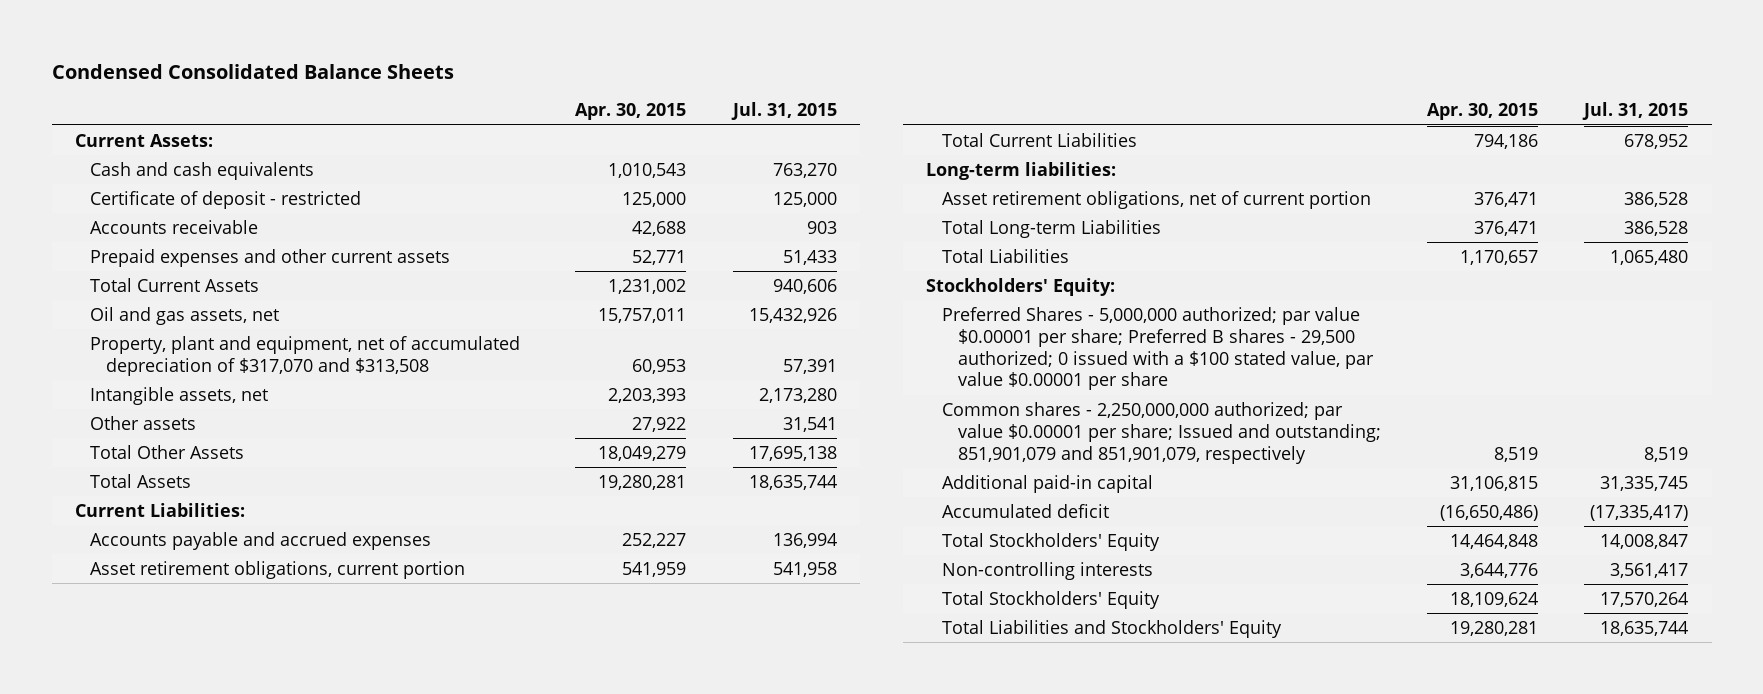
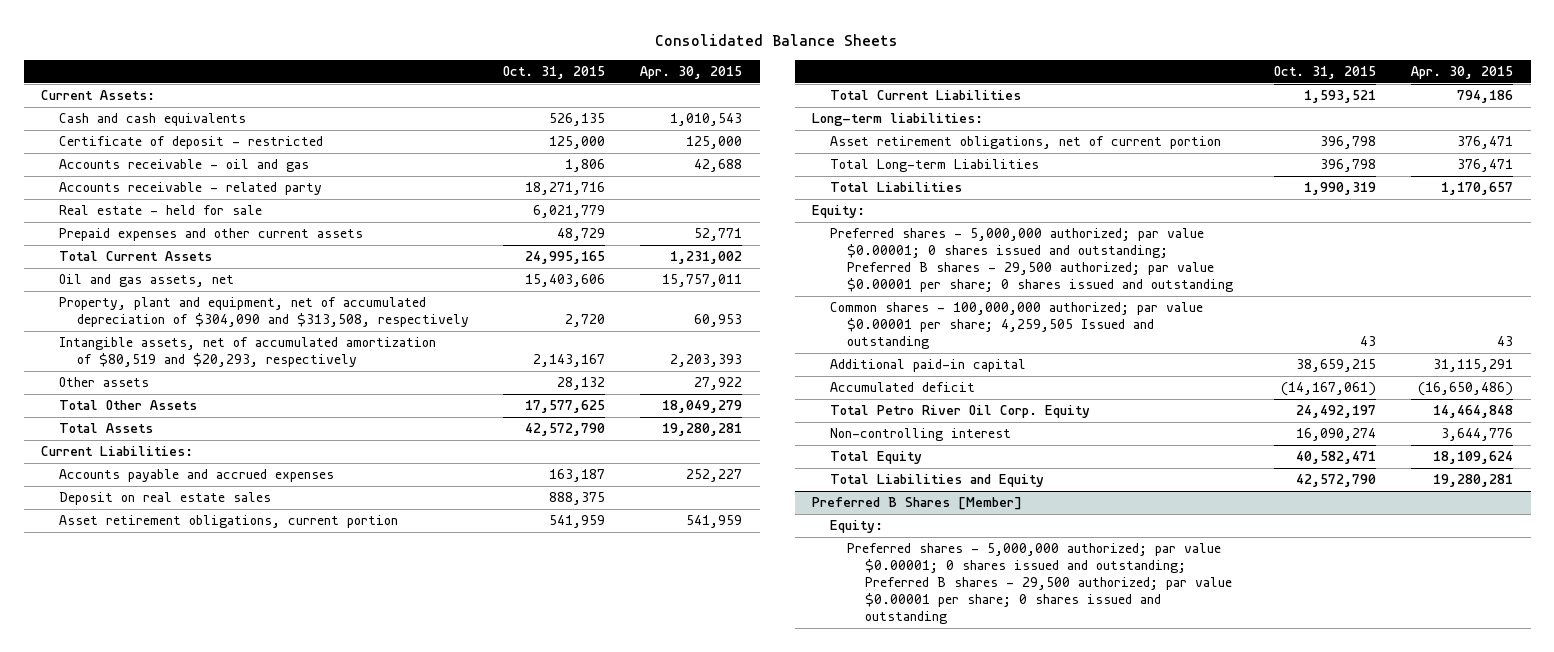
- Condensed Consolidated Balance Sheets
+ Consolidated Balance Sheets
- | Apr. 30, 2015 | Jul. 31, 2015
+ | Oct. 31, 2015 | Apr. 30, 2015
- Accounts receivable | 42,688 | 903
+ Accounts receivable - oil and gas | 1,806 | 42,688
+ Accounts receivable - related party | 18,271,716 |
+ Real estate - held for sale | 6,021,779 |
- Property, plant and equipment, net of accumulated depreciation of $317,070 and $313,508 | 60,953 | 57,391
- Intangible assets, net | 2,203,393 | 2,173,280
+ Property, plant and equipment, net of accumulated depreciation of $304,090 and $313,508, respectively | 2,720 | 60,953
+ Intangible assets, net of accumulated amortization of $80,519 and $20,293, respectively | 2,143,167 | 2,203,393
+ Deposit on real estate sales | 888,375 |
- Stockholders' Equity:
- Preferred Shares - 5,000,000 authorized; par value $0.00001 per share; Preferred B shares - 29,500 authorized; 0 issued with a $100 stated value, par value $0.00001 per share
- Common shares - 2,250,000,000 authorized; par value $0.00001 per share; Issued and outstanding; 851,901,079 and 851,901,079, respectively | 8,519 | 8,519
- Additional paid-in capital | 31,106,815 | 31,335,745
+ Equity:
+ Preferred shares - 5,000,000 authorized; par value $0.00001; 0 shares issued and outstanding; Preferred B shares - 29,500 authorized; par value $0.00001 per share; 0 shares issued and outstanding
+ Common shares - 100,000,000 authorized; par value $0.00001 per share; 4,259,505 Issued and outstanding | 43 | 43
+ Additional paid-in capital | 38,659,215 | 31,115,291
- Total Stockholders' Equity | 14,464,848 | 14,008,847
- Non-controlling interests | 3,644,776 | 3,561,417
- Total Stockholders' Equity | 18,109,624 | 17,570,264
- Total Liabilities and Stockholders' Equity | 19,280,281 | 18,635,744
+ Total Petro River Oil Corp. Equity | 24,492,197 | 14,464,848
+ Non-controlling interest | 16,090,274 | 3,644,776
+ Total Equity | 40,582,471 | 18,109,624
+ Total Liabilities and Equity | 42,572,790 | 19,280,281
+ Preferred B Shares [Member]
+ Equity:
+ Preferred shares - 5,000,000 authorized; par value $0.00001; 0 shares issued and outstanding; Preferred B shares - 29,500 authorized; par value $0.00001 per share; 0 shares issued and outstanding

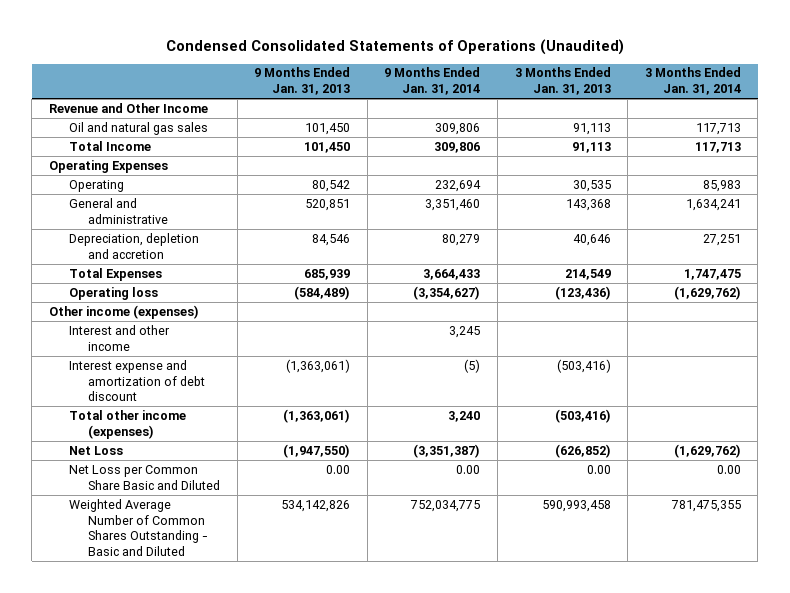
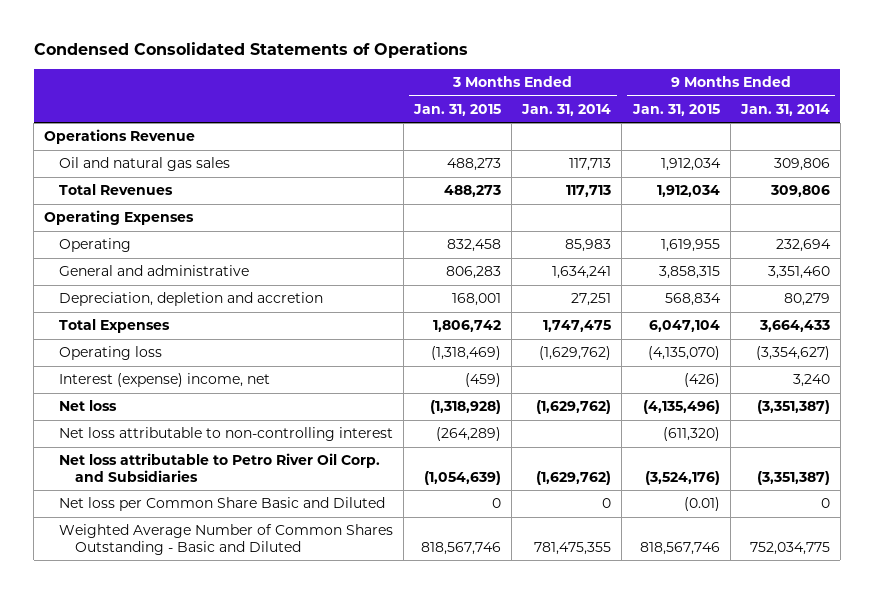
- Condensed Consolidated Statements of Operations (Unaudited)
+ Condensed Consolidated Statements of Operations
- | 9 Months Ended Jan. 31, 2013 | 9 Months Ended Jan. 31, 2014 | 3 Months Ended Jan. 31, 2013 | 3 Months Ended Jan. 31, 2014
+ | 3 Months Ended Jan. 31, 2015 | 3 Months Ended Jan. 31, 2014 | 9 Months Ended Jan. 31, 2015 | 9 Months Ended Jan. 31, 2014
- Revenue and Other Income
+ Operations Revenue
- Total Income | 101,450 | 309,806 | 91,113 | 117,713
+ Total Revenues | 488,273 | 117,713 | 1,912,034 | 309,806
- Other income (expenses)
- Interest and other income | | 3,245 | |
- Interest expense and amortization of debt discount | (1,363,061) | (5) | (503,416) |
- Total other income (expenses) | (1,363,061) | 3,240 | (503,416) |
- Net Loss | (1,947,550) | (3,351,387) | (626,852) | (1,629,762)
- Net Loss per Common Share Basic and Diluted | 0.00 | 0.00 | 0.00 | 0.00
+ Interest (expense) income, net | (459) | | (426) | 3,240
+ Net loss | (1,318,928) | (1,629,762) | (4,135,496) | (3,351,387)
+ Net loss attributable to non-controlling interest | (264,289) | | (611,320) |
+ Net loss attributable to Petro River Oil Corp. and Subsidiaries | (1,054,639) | (1,629,762) | (3,524,176) | (3,351,387)
+ Net loss per Common Share Basic and Diluted | 0 | 0 | (0.01) | 0

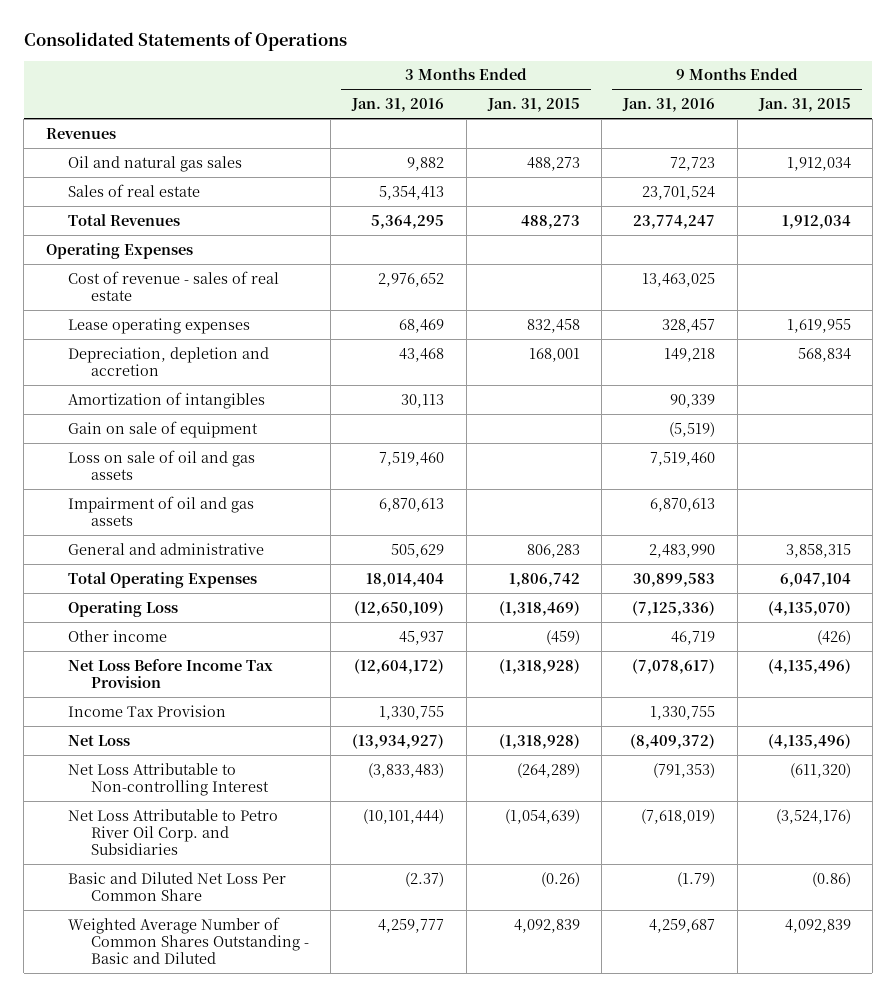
- Condensed Consolidated Statements of Operations
+ Consolidated Statements of Operations
- | 3 Months Ended Jan. 31, 2015 | 3 Months Ended Jan. 31, 2014 | 9 Months Ended Jan. 31, 2015 | 9 Months Ended Jan. 31, 2014
+ | 3 Months Ended Jan. 31, 2016 | 3 Months Ended Jan. 31, 2015 | 9 Months Ended Jan. 31, 2016 | 9 Months Ended Jan. 31, 2015
- Operations Revenue
+ Revenues
+ Sales of real estate | 5,354,413 | | 23,701,524 |
- Operating | 832,458 | 85,983 | 1,619,955 | 232,694
+ Cost of revenue - sales of real estate | 2,976,652 | | 13,463,025 |
+ Lease operating expenses | 68,469 | 832,458 | 328,457 | 1,619,955
- Total Expenses | 1,806,742 | 1,747,475 | 6,047,104 | 3,664,433
- Operating loss | (1,318,469) | (1,629,762) | (4,135,070) | (3,354,627)
- Interest (expense) income, net | (459) | | (426) | 3,240
- Net loss | (1,318,928) | (1,629,762) | (4,135,496) | (3,351,387)
- Net loss attributable to non-controlling interest | (264,289) | | (611,320) |
- Net loss attributable to Petro River Oil Corp. and Subsidiaries | (1,054,639) | (1,629,762) | (3,524,176) | (3,351,387)
- Net loss per Common Share Basic and Diluted | 0 | 0 | (0.01) | 0
- Weighted Average Number of Common Shares Outstanding - Basic and Diluted | 818,567,746 | 781,475,355 | 818,567,746 | 752,034,775
+ Amortization of intangibles | 30,113 | | 90,339 |
+ Gain on sale of equipment | | | (5,519) |
+ Loss on sale of oil and gas assets | 7,519,460 | | 7,519,460 |
+ Impairment of oil and gas assets | 6,870,613 | | 6,870,613 |
moved down: General and administrative | 505,629 | 806,283 | 2,483,990 | 3,858,315
+ Total Operating Expenses | 18,014,404 | 1,806,742 | 30,899,583 | 6,047,104
+ Operating Loss | (12,650,109) | (1,318,469) | (7,125,336) | (4,135,070)
+ Other income | 45,937 | (459) | 46,719 | (426)
+ Net Loss Before Income Tax Provision | (12,604,172) | (1,318,928) | (7,078,617) | (4,135,496)
+ Income Tax Provision | 1,330,755 | | 1,330,755 |
+ Net Loss | (13,934,927) | (1,318,928) | (8,409,372) | (4,135,496)
+ Net Loss Attributable to Non-controlling Interest | (3,833,483) | (264,289) | (791,353) | (611,320)
+ Net Loss Attributable to Petro River Oil Corp. and Subsidiaries | (10,101,444) | (1,054,639) | (7,618,019) | (3,524,176)
+ Basic and Diluted Net Loss Per Common Share | (2.37) | (0.26) | (1.79) | (0.86)
+ Weighted Average Number of Common Shares Outstanding - Basic and Diluted | 4,259,777 | 4,092,839 | 4,259,687 | 4,092,839

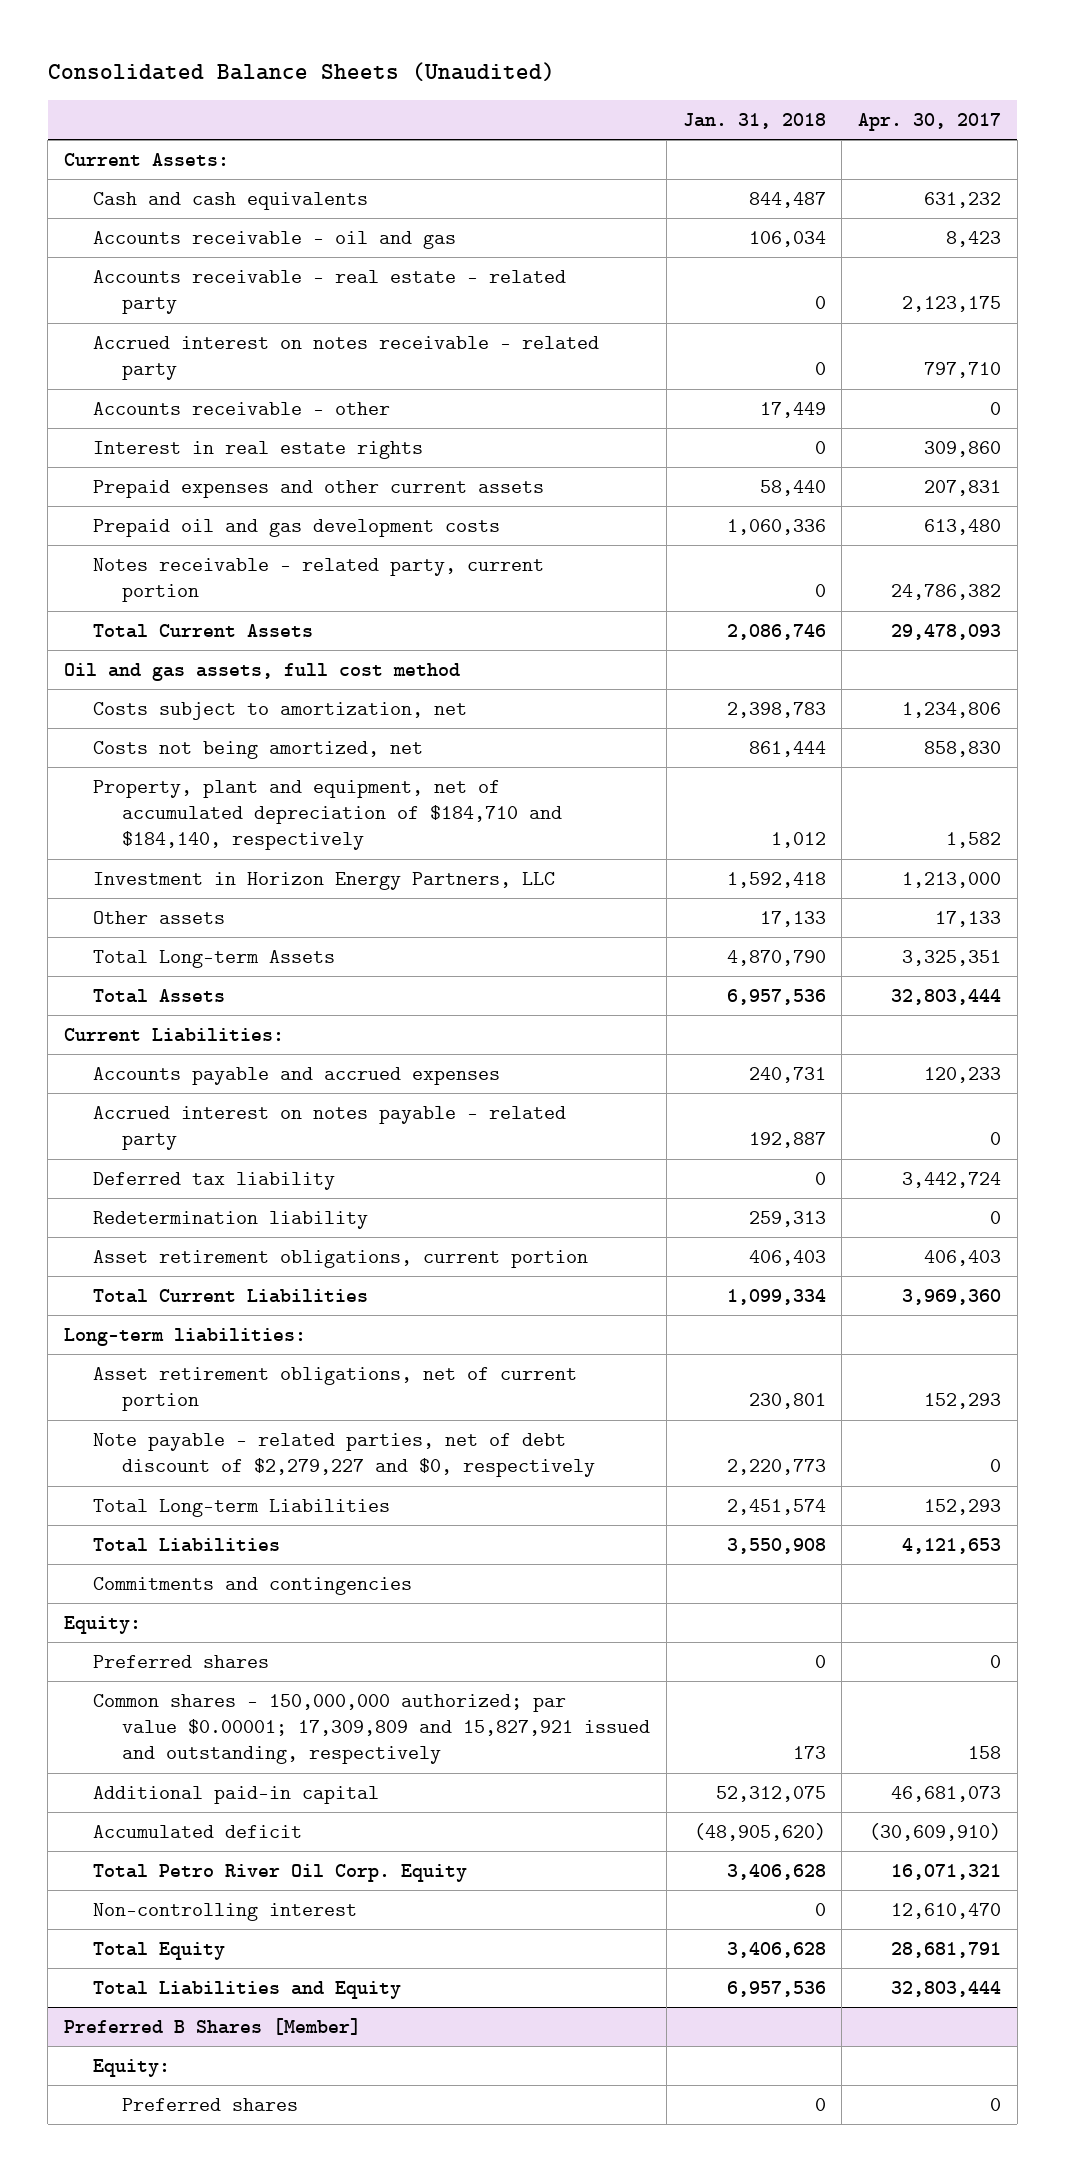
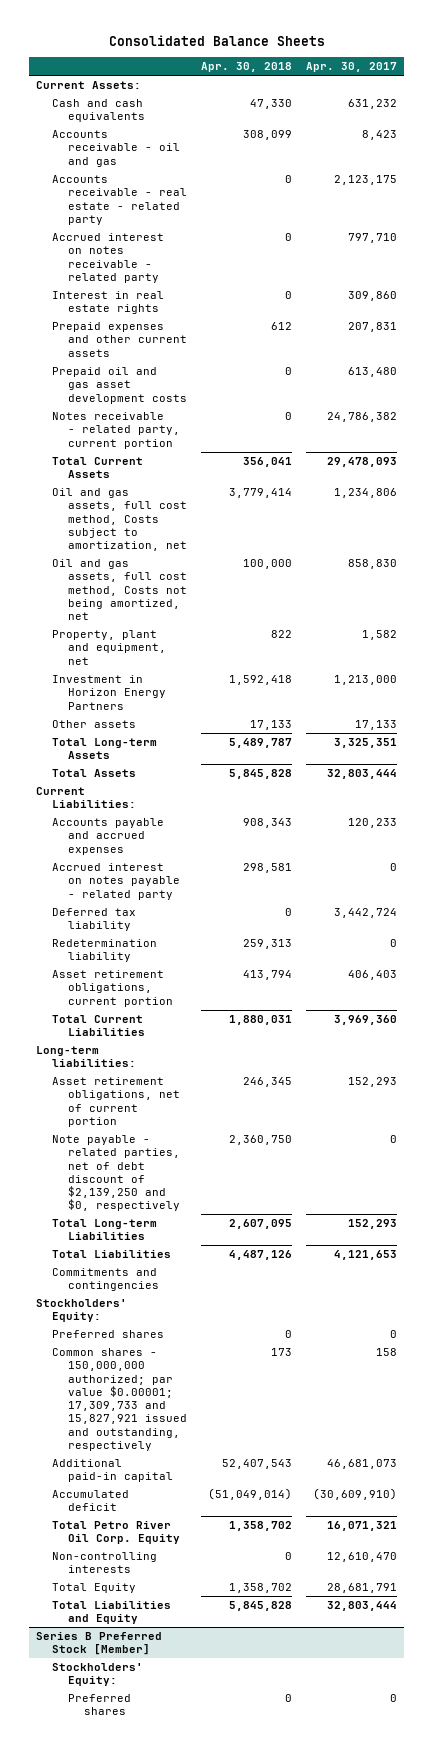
- Consolidated Balance Sheets (Unaudited)
+ Consolidated Balance Sheets
- | Jan. 31, 2018 | Apr. 30, 2017
+ | Apr. 30, 2018 | Apr. 30, 2017
- Accounts receivable - other | 17,449 | 0
- Prepaid oil and gas development costs | 1,060,336 | 613,480
+ Prepaid oil and gas asset development costs | 0 | 613,480
- Oil and gas assets, full cost method
- Costs subject to amortization, net | 2,398,783 | 1,234,806
- Costs not being amortized, net | 861,444 | 858,830
- Property, plant and equipment, net of accumulated depreciation of $184,710 and $184,140, respectively | 1,012 | 1,582
- Investment in Horizon Energy Partners, LLC | 1,592,418 | 1,213,000
+ Oil and gas assets, full cost method, Costs subject to amortization, net | 3,779,414 | 1,234,806
+ Oil and gas assets, full cost method, Costs not being amortized, net | 100,000 | 858,830
+ Property, plant and equipment, net | 822 | 1,582
+ Investment in Horizon Energy Partners | 1,592,418 | 1,213,000
- Note payable - related parties, net of debt discount of $2,279,227 and $0, respectively | 2,220,773 | 0
+ Note payable - related parties, net of debt discount of $2,139,250 and $0, respectively | 2,360,750 | 0
- Equity:
+ Stockholders' Equity:
- Common shares - 150,000,000 authorized; par value $0.00001; 17,309,809 and 15,827,921 issued and outstanding, respectively | 173 | 158
+ Common shares - 150,000,000 authorized; par value $0.00001; 17,309,733 and 15,827,921 issued and outstanding, respectively | 173 | 158
- Non-controlling interest | 0 | 12,610,470
+ Non-controlling interests | 0 | 12,610,470
- Preferred B Shares [Member]
- Equity:
+ Series B Preferred Stock [Member]
+ Stockholders' Equity:

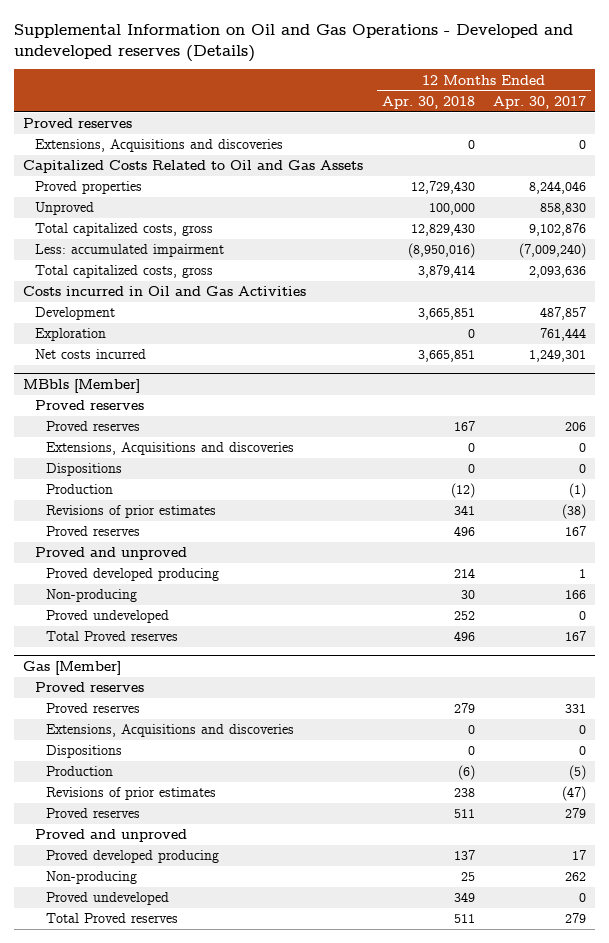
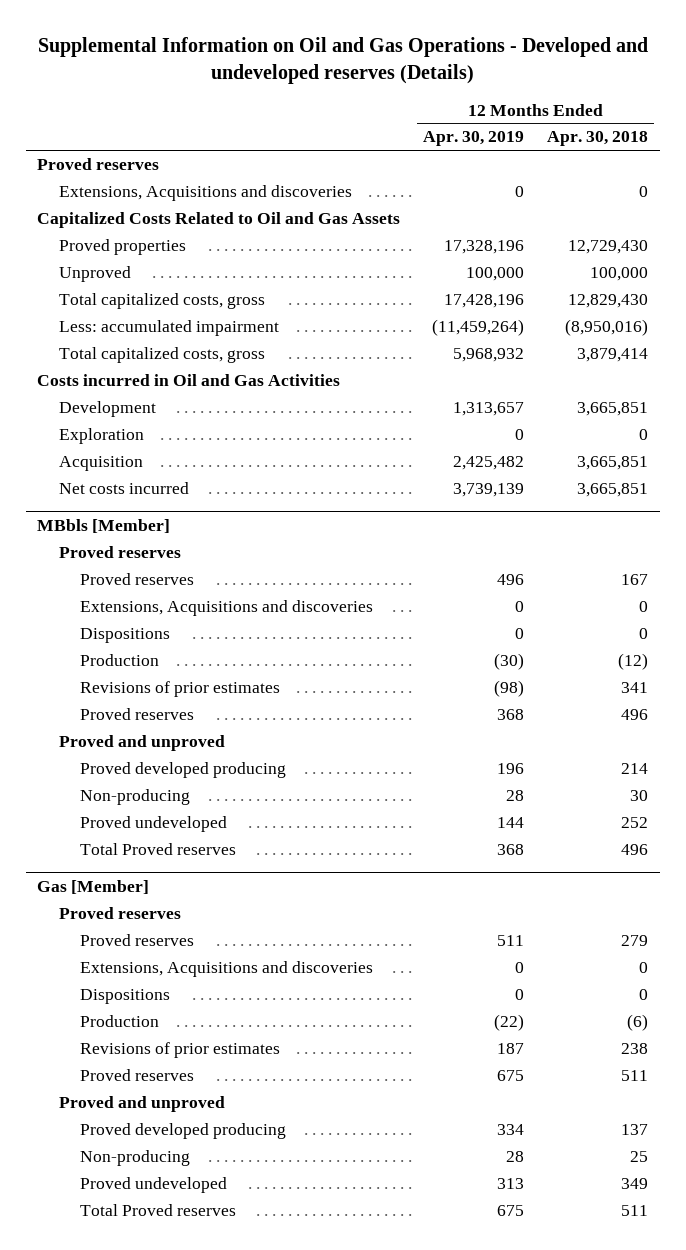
- | 12 Months Ended Apr. 30, 2018 | 12 Months Ended Apr. 30, 2017
+ | 12 Months Ended Apr. 30, 2019 | 12 Months Ended Apr. 30, 2018
+ Acquisition | 2,425,482 | 3,665,851

